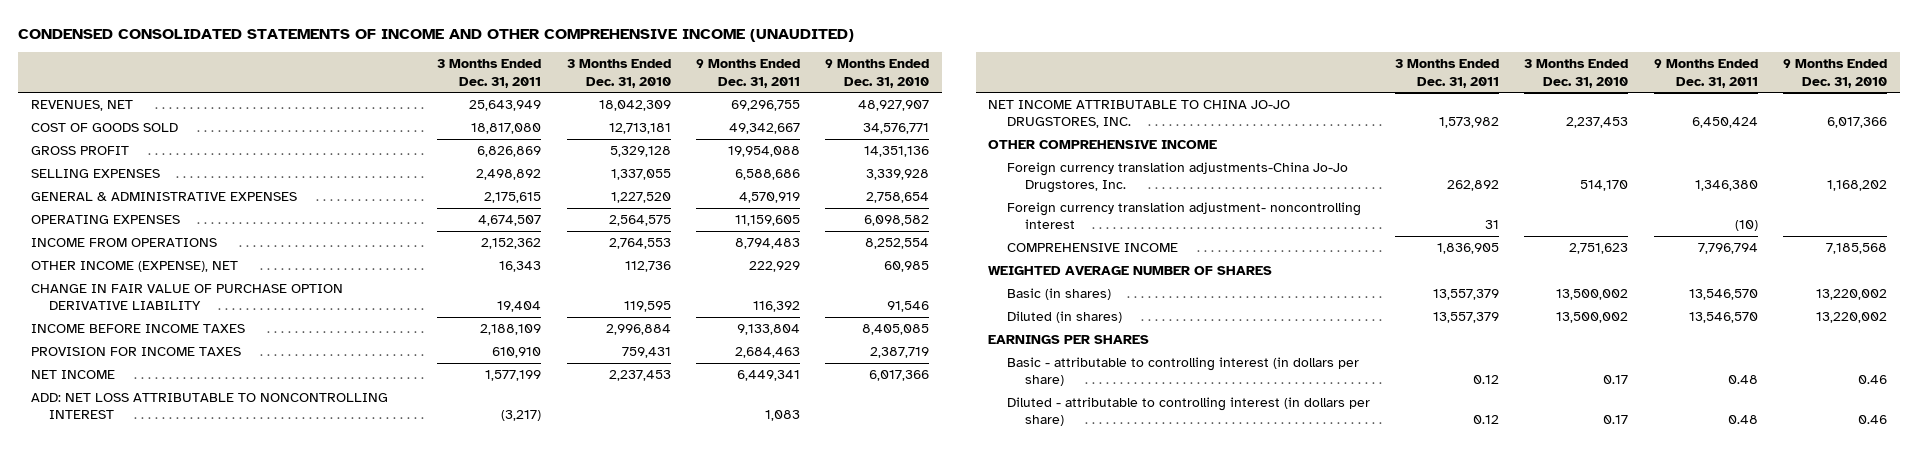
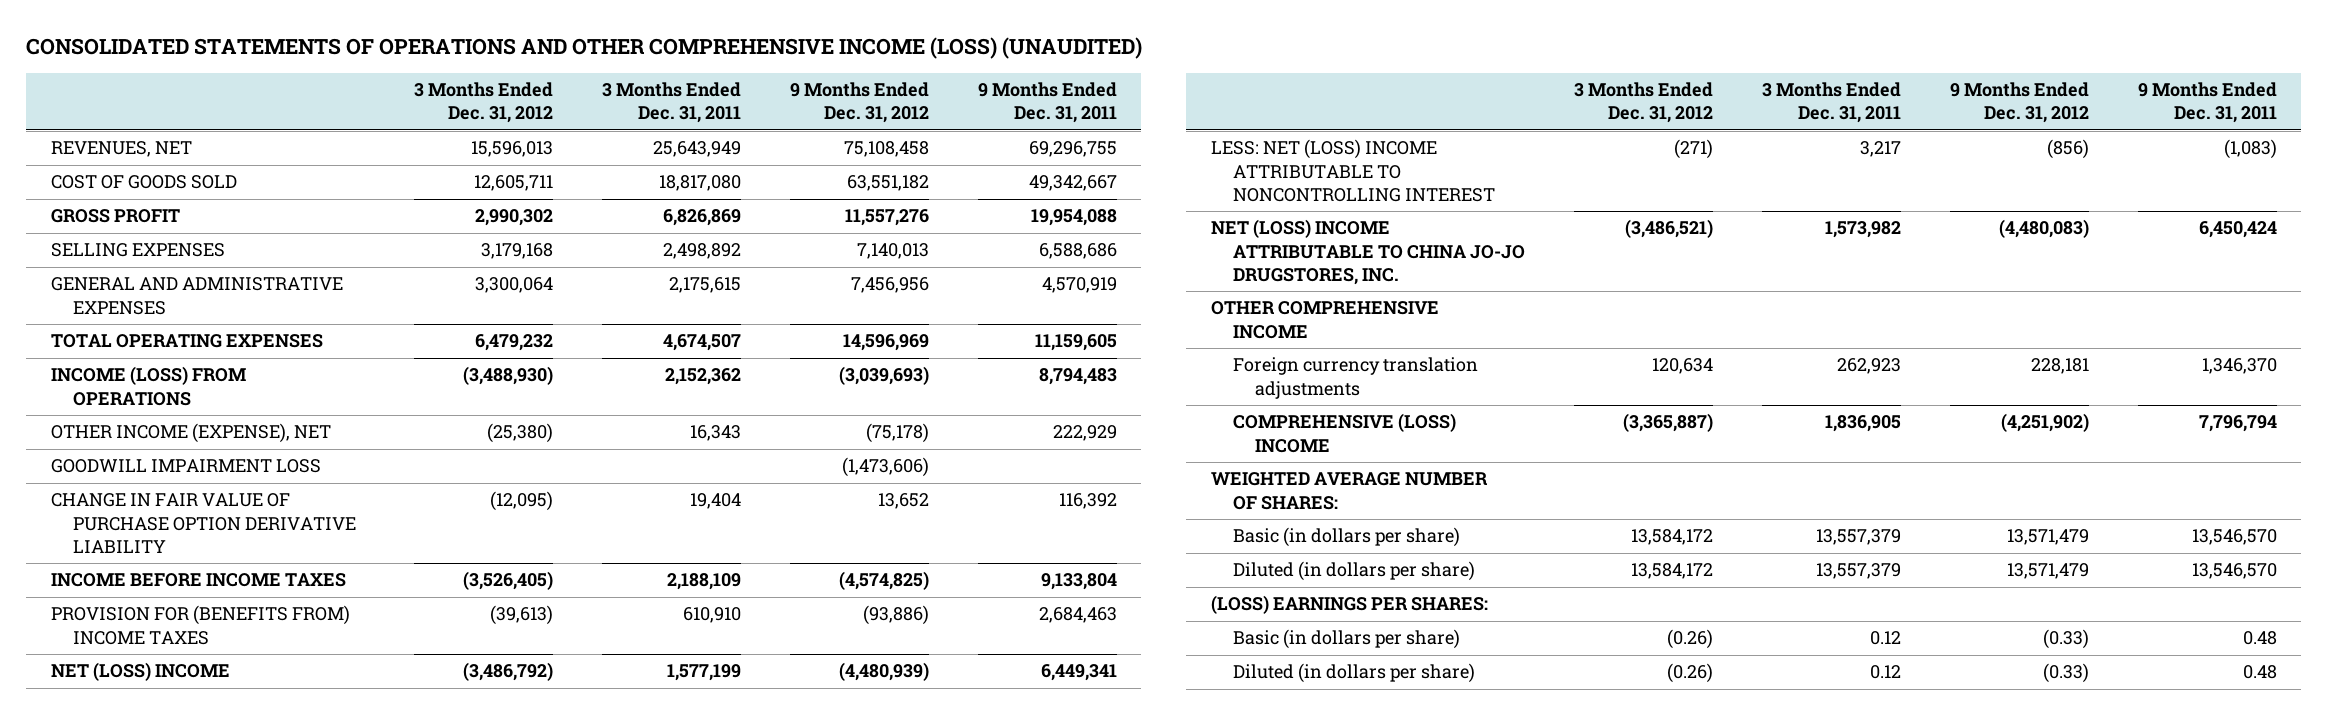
- CONDENSED CONSOLIDATED STATEMENTS OF INCOME AND OTHER COMPREHENSIVE INCOME (UNAUDITED)
+ CONSOLIDATED STATEMENTS OF OPERATIONS AND OTHER COMPREHENSIVE INCOME (LOSS) (UNAUDITED)
- | 3 Months Ended Dec. 31, 2011 | 3 Months Ended Dec. 31, 2010 | 9 Months Ended Dec. 31, 2011 | 9 Months Ended Dec. 31, 2010
+ | 3 Months Ended Dec. 31, 2012 | 3 Months Ended Dec. 31, 2011 | 9 Months Ended Dec. 31, 2012 | 9 Months Ended Dec. 31, 2011
- GENERAL & ADMINISTRATIVE EXPENSES | 2,175,615 | 1,227,520 | 4,570,919 | 2,758,654
- OPERATING EXPENSES | 4,674,507 | 2,564,575 | 11,159,605 | 6,098,582
- INCOME FROM OPERATIONS | 2,152,362 | 2,764,553 | 8,794,483 | 8,252,554
+ GENERAL AND ADMINISTRATIVE EXPENSES | 3,300,064 | 2,175,615 | 7,456,956 | 4,570,919
+ TOTAL OPERATING EXPENSES | 6,479,232 | 4,674,507 | 14,596,969 | 11,159,605
+ INCOME (LOSS) FROM OPERATIONS | (3,488,930) | 2,152,362 | (3,039,693) | 8,794,483
+ GOODWILL IMPAIRMENT LOSS | | | (1,473,606) |
- PROVISION FOR INCOME TAXES | 610,910 | 759,431 | 2,684,463 | 2,387,719
- NET INCOME | 1,577,199 | 2,237,453 | 6,449,341 | 6,017,366
- ADD: NET LOSS ATTRIBUTABLE TO NONCONTROLLING INTEREST | (3,217) | | 1,083 |
- NET INCOME ATTRIBUTABLE TO CHINA JO-JO DRUGSTORES, INC. | 1,573,982 | 2,237,453 | 6,450,424 | 6,017,366
+ PROVISION FOR (BENEFITS FROM) INCOME TAXES | (39,613) | 610,910 | (93,886) | 2,684,463
+ NET (LOSS) INCOME | (3,486,792) | 1,577,199 | (4,480,939) | 6,449,341
+ LESS: NET (LOSS) INCOME ATTRIBUTABLE TO NONCONTROLLING INTEREST | (271) | 3,217 | (856) | (1,083)
+ NET (LOSS) INCOME ATTRIBUTABLE TO CHINA JO-JO DRUGSTORES, INC. | (3,486,521) | 1,573,982 | (4,480,083) | 6,450,424
- Foreign currency translation adjustments-China Jo-Jo Drugstores, Inc. | 262,892 | 514,170 | 1,346,380 | 1,168,202
- Foreign currency translation adjustment- noncontrolling interest | 31 | | (10) |
- COMPREHENSIVE INCOME | 1,836,905 | 2,751,623 | 7,796,794 | 7,185,568
- WEIGHTED AVERAGE NUMBER OF SHARES
- Basic (in shares) | 13,557,379 | 13,500,002 | 13,546,570 | 13,220,002
- Diluted (in shares) | 13,557,379 | 13,500,002 | 13,546,570 | 13,220,002
- EARNINGS PER SHARES
- Basic - attributable to controlling interest (in dollars per share) | 0.12 | 0.17 | 0.48 | 0.46
- Diluted - attributable to controlling interest (in dollars per share) | 0.12 | 0.17 | 0.48 | 0.46
+ Foreign currency translation adjustments | 120,634 | 262,923 | 228,181 | 1,346,370
+ COMPREHENSIVE (LOSS) INCOME | (3,365,887) | 1,836,905 | (4,251,902) | 7,796,794
+ WEIGHTED AVERAGE NUMBER OF SHARES:
+ Basic (in dollars per share) | 13,584,172 | 13,557,379 | 13,571,479 | 13,546,570
+ Diluted (in dollars per share) | 13,584,172 | 13,557,379 | 13,571,479 | 13,546,570
+ (LOSS) EARNINGS PER SHARES:
+ Basic (in dollars per share) | (0.26) | 0.12 | (0.33) | 0.48
+ Diluted (in dollars per share) | (0.26) | 0.12 | (0.33) | 0.48

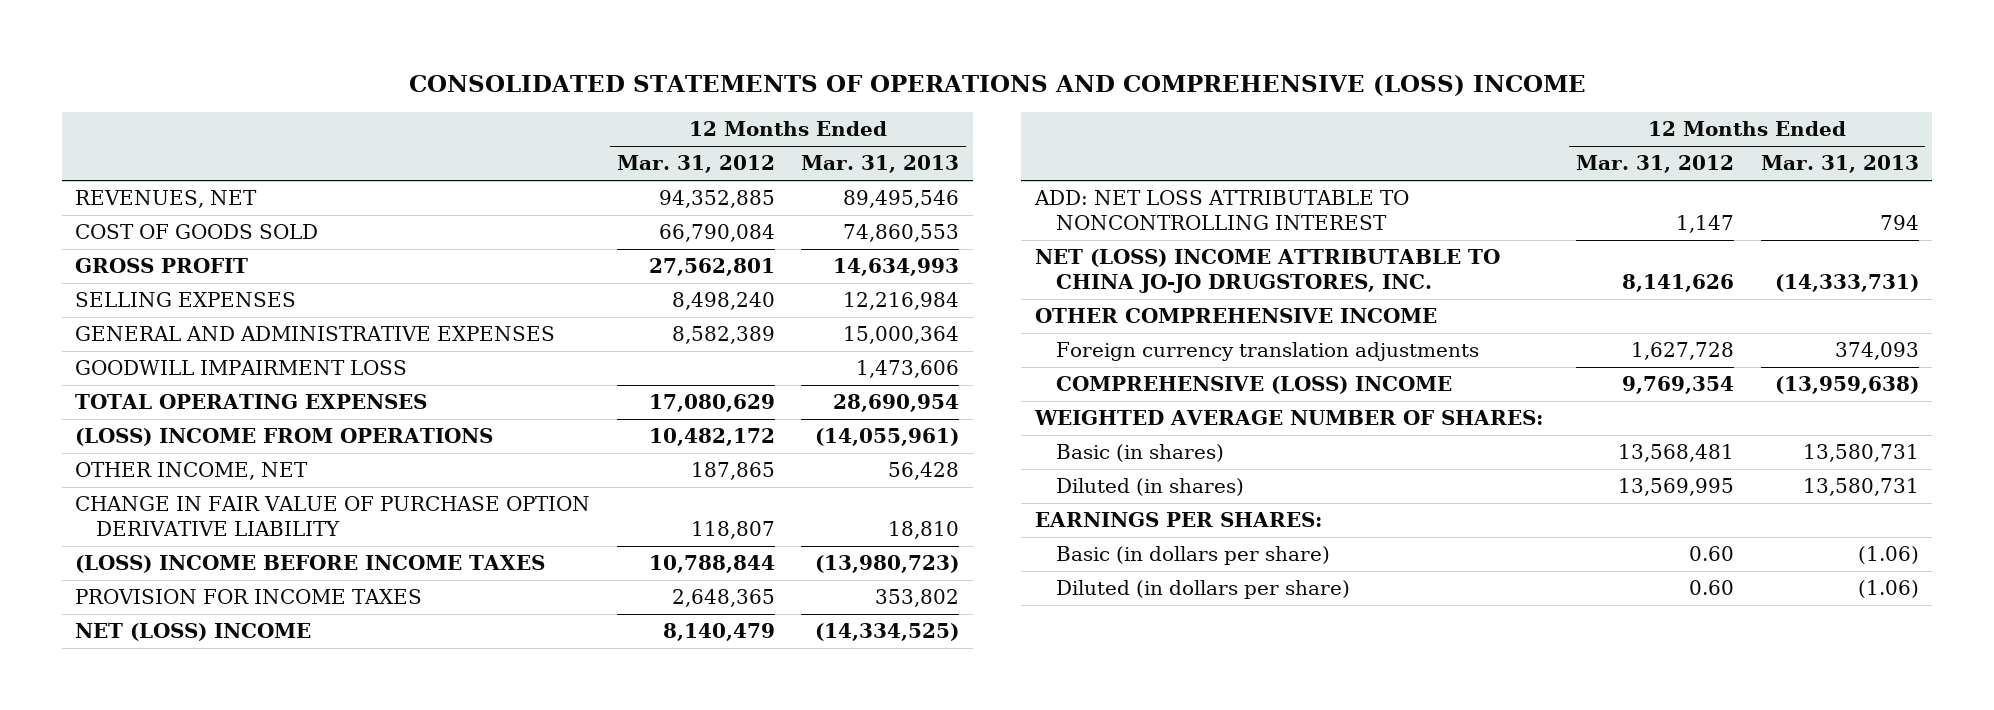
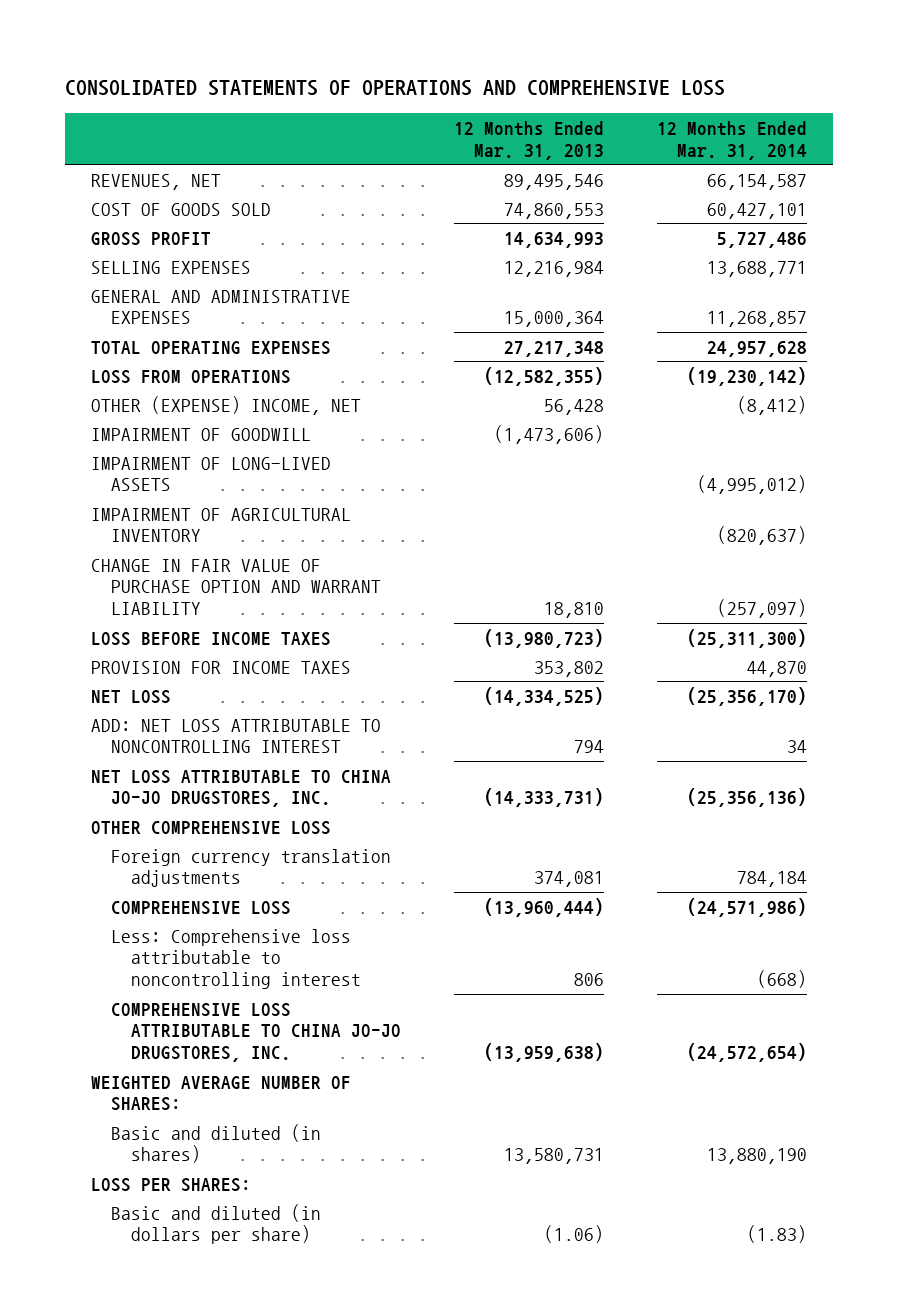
- CONSOLIDATED STATEMENTS OF OPERATIONS AND COMPREHENSIVE (LOSS) INCOME
+ CONSOLIDATED STATEMENTS OF OPERATIONS AND COMPREHENSIVE LOSS
- | 12 Months Ended Mar. 31, 2012 | 12 Months Ended Mar. 31, 2013
+ | 12 Months Ended Mar. 31, 2013 | 12 Months Ended Mar. 31, 2014
- GOODWILL IMPAIRMENT LOSS | | 1,473,606
- TOTAL OPERATING EXPENSES | 17,080,629 | 28,690,954
- (LOSS) INCOME FROM OPERATIONS | 10,482,172 | (14,055,961)
- OTHER INCOME, NET | 187,865 | 56,428
- CHANGE IN FAIR VALUE OF PURCHASE OPTION DERIVATIVE LIABILITY | 118,807 | 18,810
- (LOSS) INCOME BEFORE INCOME TAXES | 10,788,844 | (13,980,723)
+ TOTAL OPERATING EXPENSES | 27,217,348 | 24,957,628
+ LOSS FROM OPERATIONS | (12,582,355) | (19,230,142)
+ OTHER (EXPENSE) INCOME, NET | 56,428 | (8,412)
+ IMPAIRMENT OF GOODWILL | (1,473,606) |
+ IMPAIRMENT OF LONG-LIVED ASSETS | | (4,995,012)
+ IMPAIRMENT OF AGRICULTURAL INVENTORY | | (820,637)
+ CHANGE IN FAIR VALUE OF PURCHASE OPTION AND WARRANT LIABILITY | 18,810 | (257,097)
+ LOSS BEFORE INCOME TAXES | (13,980,723) | (25,311,300)
- NET (LOSS) INCOME | 8,140,479 | (14,334,525)
+ NET LOSS | (14,334,525) | (25,356,170)
- NET (LOSS) INCOME ATTRIBUTABLE TO CHINA JO-JO DRUGSTORES, INC. | 8,141,626 | (14,333,731)
- OTHER COMPREHENSIVE INCOME
- Foreign currency translation adjustments | 1,627,728 | 374,093
- COMPREHENSIVE (LOSS) INCOME | 9,769,354 | (13,959,638)
+ NET LOSS ATTRIBUTABLE TO CHINA JO-JO DRUGSTORES, INC. | (14,333,731) | (25,356,136)
+ OTHER COMPREHENSIVE LOSS
+ Foreign currency translation adjustments | 374,081 | 784,184
+ COMPREHENSIVE LOSS | (13,960,444) | (24,571,986)
+ Less: Comprehensive loss attributable to noncontrolling interest | 806 | (668)
+ COMPREHENSIVE LOSS ATTRIBUTABLE TO CHINA JO-JO DRUGSTORES, INC. | (13,959,638) | (24,572,654)
- Basic (in shares) | 13,568,481 | 13,580,731
- Diluted (in shares) | 13,569,995 | 13,580,731
- EARNINGS PER SHARES:
- Basic (in dollars per share) | 0.60 | (1.06)
- Diluted (in dollars per share) | 0.60 | (1.06)
+ Basic and diluted (in shares) | 13,580,731 | 13,880,190
+ LOSS PER SHARES:
+ Basic and diluted (in dollars per share) | (1.06) | (1.83)

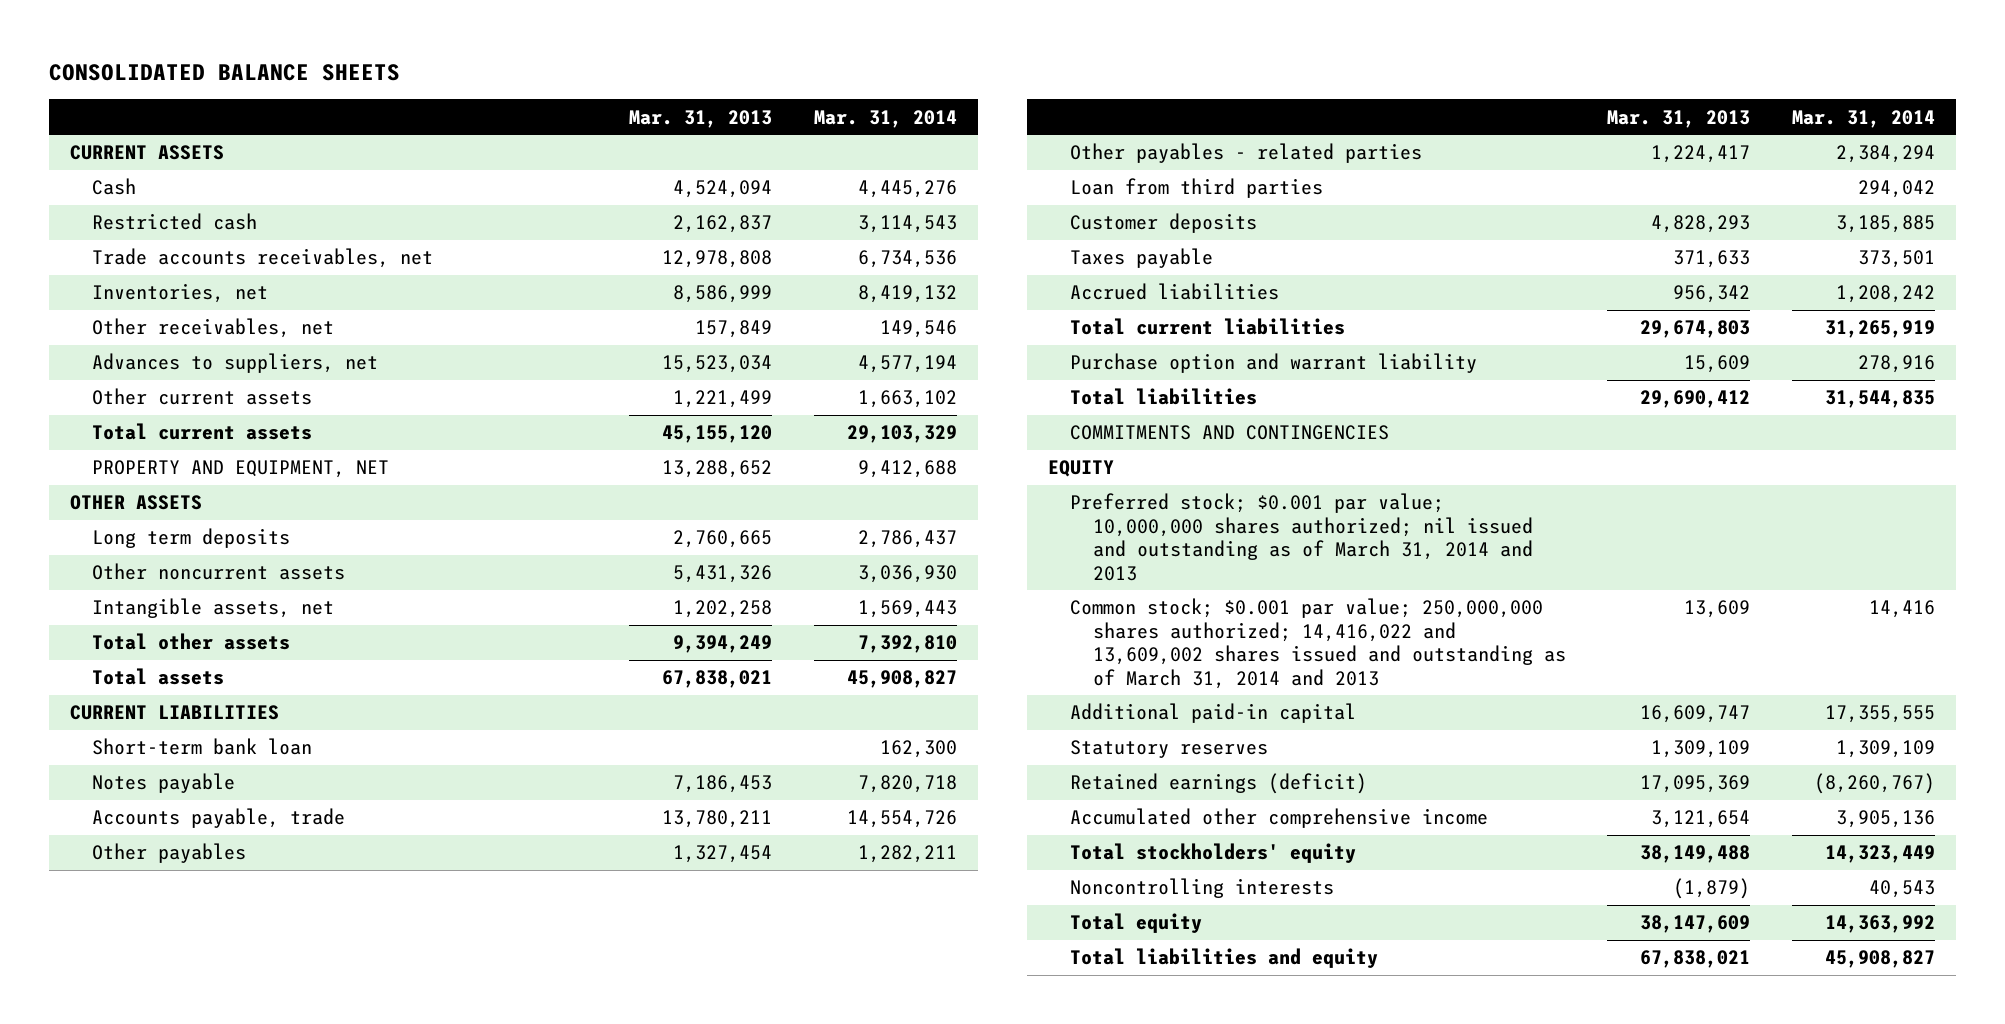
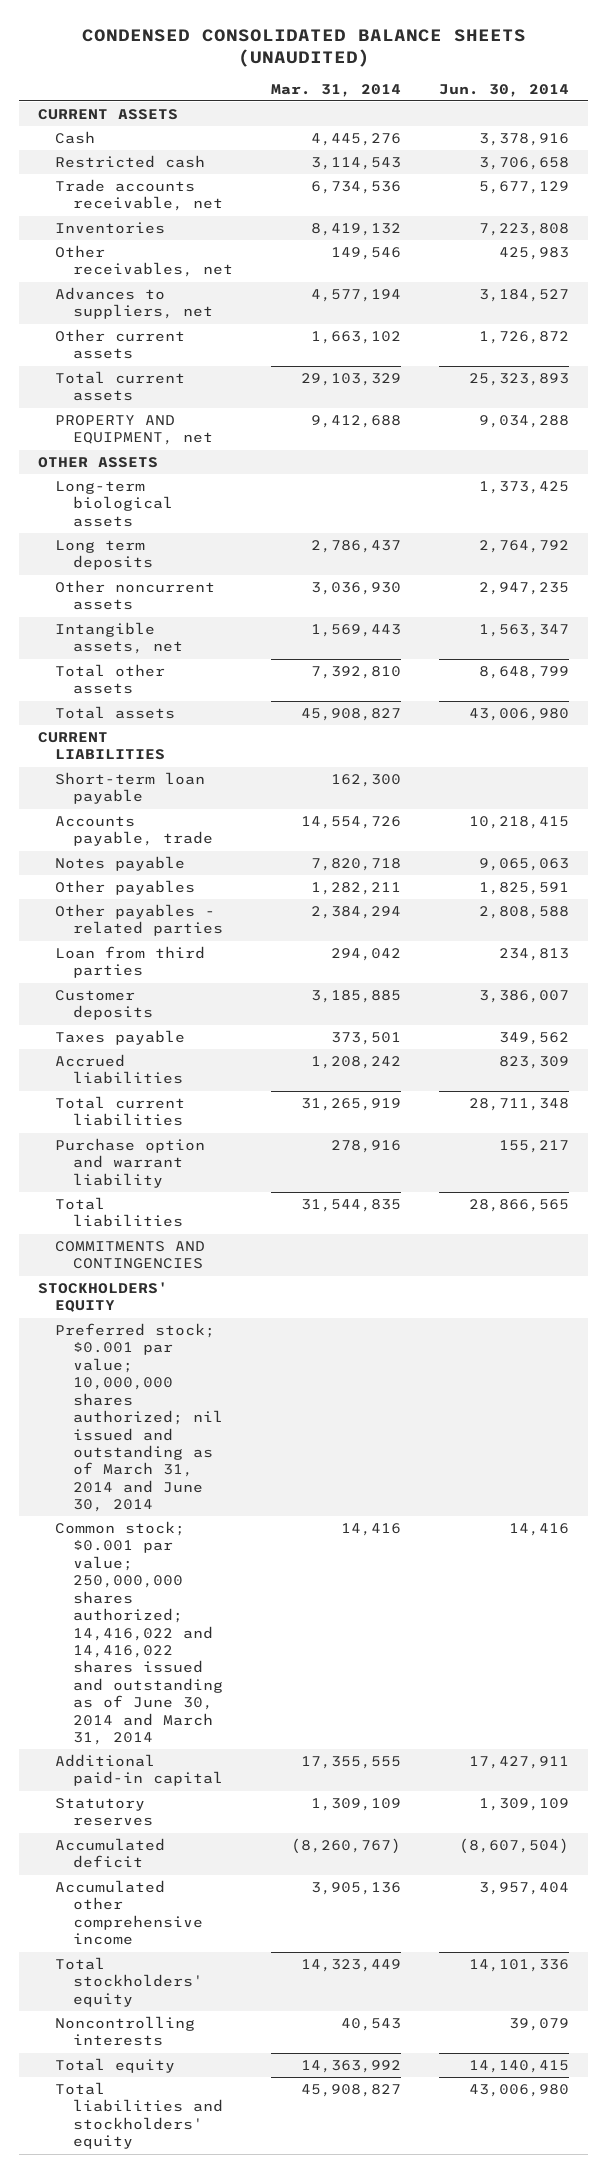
- CONSOLIDATED BALANCE SHEETS
+ CONDENSED CONSOLIDATED BALANCE SHEETS (UNAUDITED)
- | Mar. 31, 2013 | Mar. 31, 2014
+ | Mar. 31, 2014 | Jun. 30, 2014
- Trade accounts receivables, net | 12,978,808 | 6,734,536
- Inventories, net | 8,586,999 | 8,419,132
+ Trade accounts receivable, net | 6,734,536 | 5,677,129
+ Inventories | 8,419,132 | 7,223,808
- PROPERTY AND EQUIPMENT, NET | 13,288,652 | 9,412,688
+ PROPERTY AND EQUIPMENT, net | 9,412,688 | 9,034,288
+ Long-term biological assets | | 1,373,425
- Short-term bank loan | | 162,300
+ Short-term loan payable | 162,300 |
moved down: Notes payable | 7,820,718 | 9,065,063
- EQUITY
- Preferred stock; $0.001 par value; 10,000,000 shares authorized; nil issued and outstanding as of March 31, 2014 and 2013
- Common stock; $0.001 par value; 250,000,000 shares authorized; 14,416,022 and 13,609,002 shares issued and outstanding as of March 31, 2014 and 2013 | 13,609 | 14,416
+ STOCKHOLDERS' EQUITY
+ Preferred stock; $0.001 par value; 10,000,000 shares authorized; nil issued and outstanding as of March 31, 2014 and June 30, 2014
+ Common stock; $0.001 par value; 250,000,000 shares authorized; 14,416,022 and 14,416,022 shares issued and outstanding as of June 30, 2014 and March 31, 2014 | 14,416 | 14,416
- Retained earnings (deficit) | 17,095,369 | (8,260,767)
+ Accumulated deficit | (8,260,767) | (8,607,504)
- Total liabilities and equity | 67,838,021 | 45,908,827
+ Total liabilities and stockholders' equity | 45,908,827 | 43,006,980

